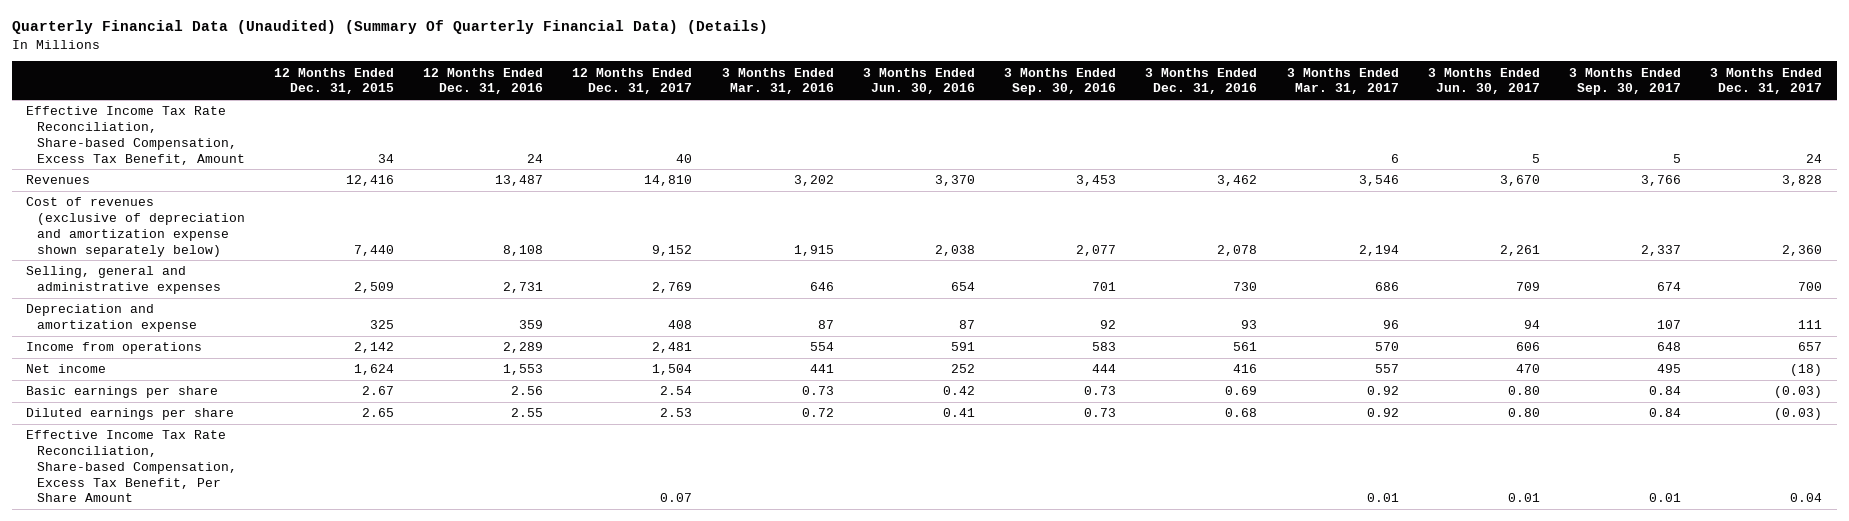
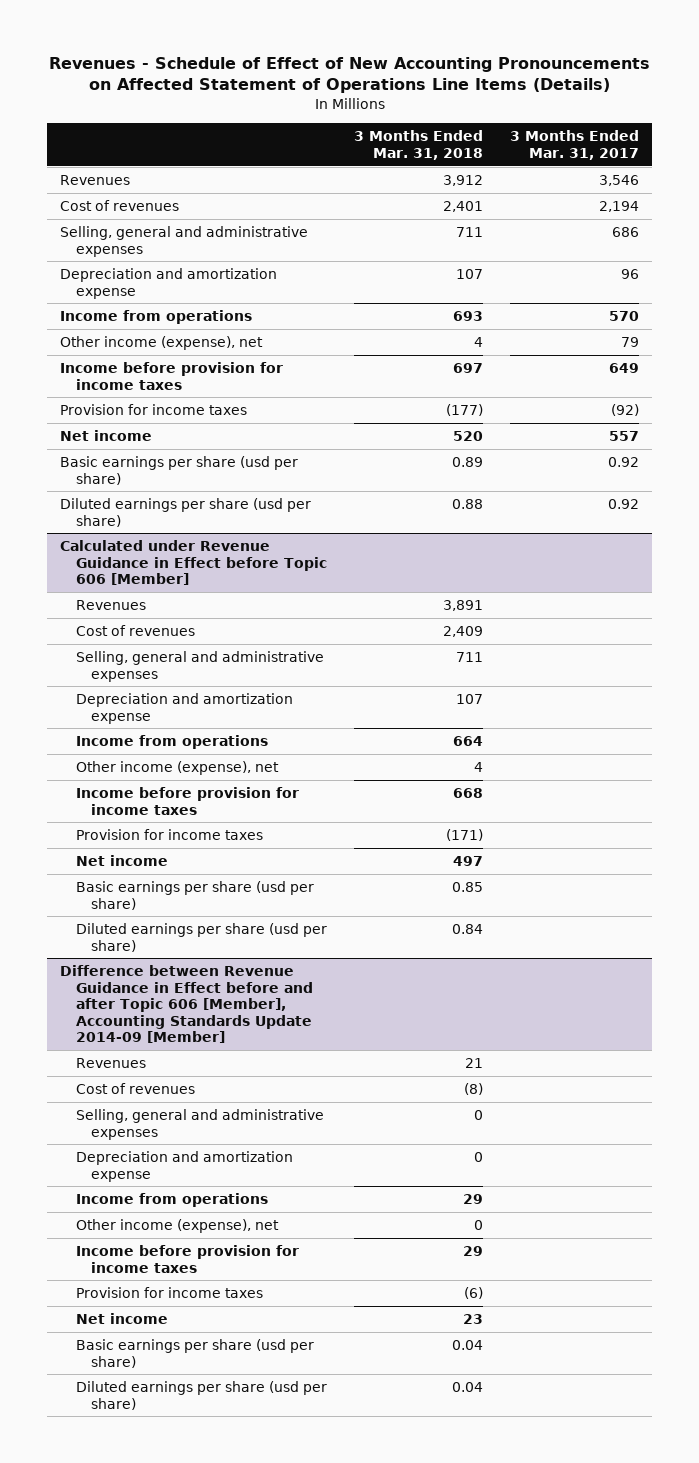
- Quarterly Financial Data (Unaudited) (Summary Of Quarterly Financial Data) (Details)
+ Revenues - Schedule of Effect of New Accounting Pronouncements on Affected Statement of Operations Line Items (Details)
- | 12 Months Ended Dec. 31, 2015 | 12 Months Ended Dec. 31, 2016 | 12 Months Ended Dec. 31, 2017 | 3 Months Ended Mar. 31, 2016 | 3 Months Ended Jun. 30, 2016 | 3 Months Ended Sep. 30, 2016 | 3 Months Ended Dec. 31, 2016 | 3 Months Ended Mar. 31, 2017 | 3 Months Ended Jun. 30, 2017 | 3 Months Ended Sep. 30, 2017 | 3 Months Ended Dec. 31, 2017
+ | 3 Months Ended Mar. 31, 2018 | 3 Months Ended Mar. 31, 2017
- Effective Income Tax Rate Reconciliation, Share-based Compensation, Excess Tax Benefit, Amount | 34 | 24 | 40 | | | | | 6 | 5 | 5 | 24
- Cost of revenues (exclusive of depreciation and amortization expense shown separately below) | 7,440 | 8,108 | 9,152 | 1,915 | 2,038 | 2,077 | 2,078 | 2,194 | 2,261 | 2,337 | 2,360
+ Cost of revenues | 2,401 | 2,194
+ Other income (expense), net | 4 | 79
+ Income before provision for income taxes | 697 | 649
+ Provision for income taxes | (177) | (92)
- Basic earnings per share | 2.67 | 2.56 | 2.54 | 0.73 | 0.42 | 0.73 | 0.69 | 0.92 | 0.80 | 0.84 | (0.03)
- Diluted earnings per share | 2.65 | 2.55 | 2.53 | 0.72 | 0.41 | 0.73 | 0.68 | 0.92 | 0.80 | 0.84 | (0.03)
- Effective Income Tax Rate Reconciliation, Share-based Compensation, Excess Tax Benefit, Per Share Amount | | | 0.07 | | | | | 0.01 | 0.01 | 0.01 | 0.04
+ Basic earnings per share (usd per share) | 0.89 | 0.92
+ Diluted earnings per share (usd per share) | 0.88 | 0.92
+ Calculated under Revenue Guidance in Effect before Topic 606 [Member]
+ Revenues | 3,891 |
+ Cost of revenues | 2,409 |
+ Selling, general and administrative expenses | 711 |
+ Depreciation and amortization expense | 107 |
+ Income from operations | 664 |
+ Other income (expense), net | 4 |
+ Income before provision for income taxes | 668 |
+ Provision for income taxes | (171) |
+ Net income | 497 |
+ Basic earnings per share (usd per share) | 0.85 |
+ Diluted earnings per share (usd per share) | 0.84 |
+ Difference between Revenue Guidance in Effect before and after Topic 606 [Member], Accounting Standards Update 2014-09 [Member]
+ Revenues | 21 |
+ Cost of revenues | (8) |
+ Selling, general and administrative expenses | 0 |
+ Depreciation and amortization expense | 0 |
+ Income from operations | 29 |
+ Other income (expense), net | 0 |
+ Income before provision for income taxes | 29 |
+ Provision for income taxes | (6) |
+ Net income | 23 |
+ Basic earnings per share (usd per share) | 0.04 |
+ Diluted earnings per share (usd per share) | 0.04 |

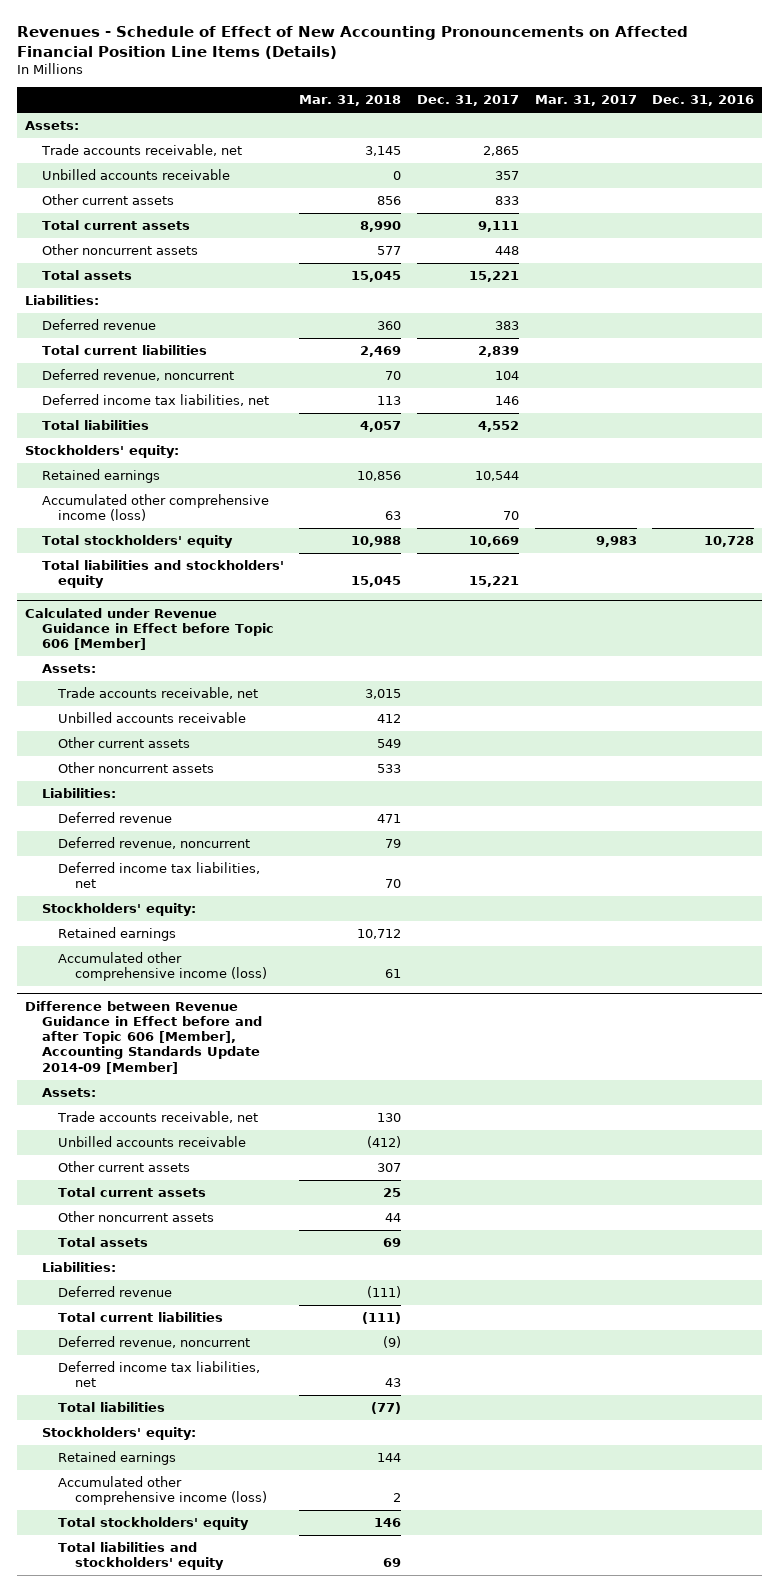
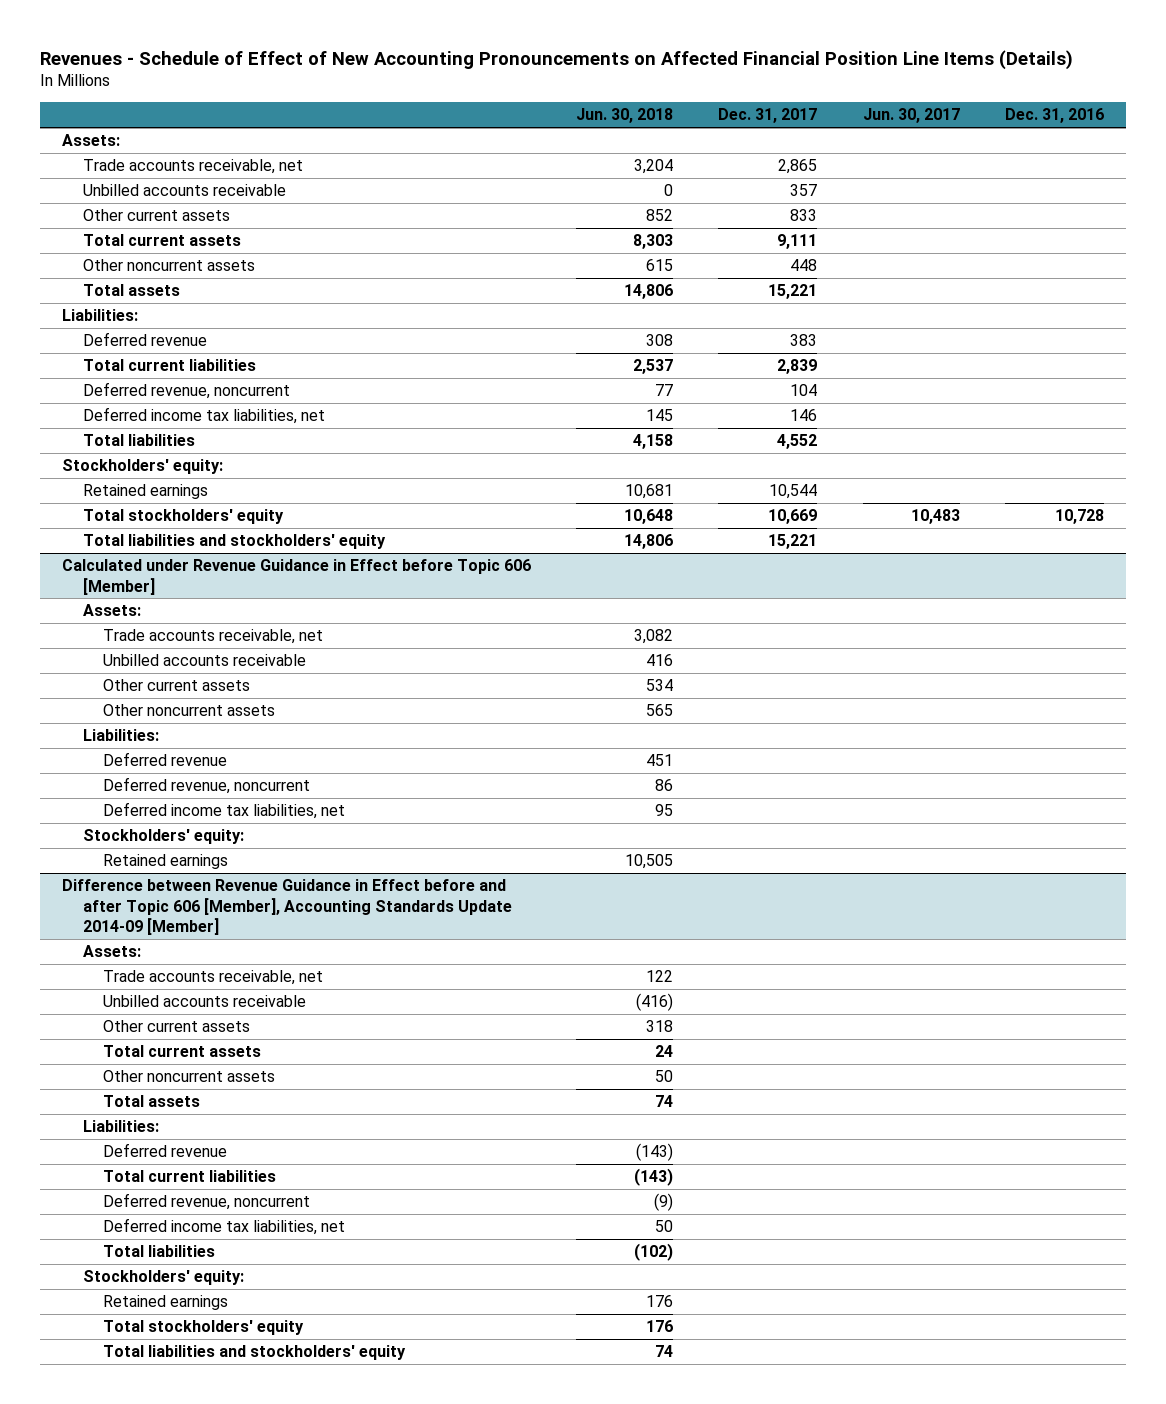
- | Mar. 31, 2018 | Dec. 31, 2017 | Mar. 31, 2017 | Dec. 31, 2016
+ | Jun. 30, 2018 | Dec. 31, 2017 | Jun. 30, 2017 | Dec. 31, 2016
- Accumulated other comprehensive income (loss) | 63 | 70 | |
@ Calculated under Revenue Guidance in Effect before Topic 606 [Member]
- Accumulated other comprehensive income (loss) | 61 | | |
@ Difference between Revenue Guidance in Effect before and after Topic 606 [Member], Accounting Standards Update 2014-09 [Member]
- Accumulated other comprehensive income (loss) | 2 | | |

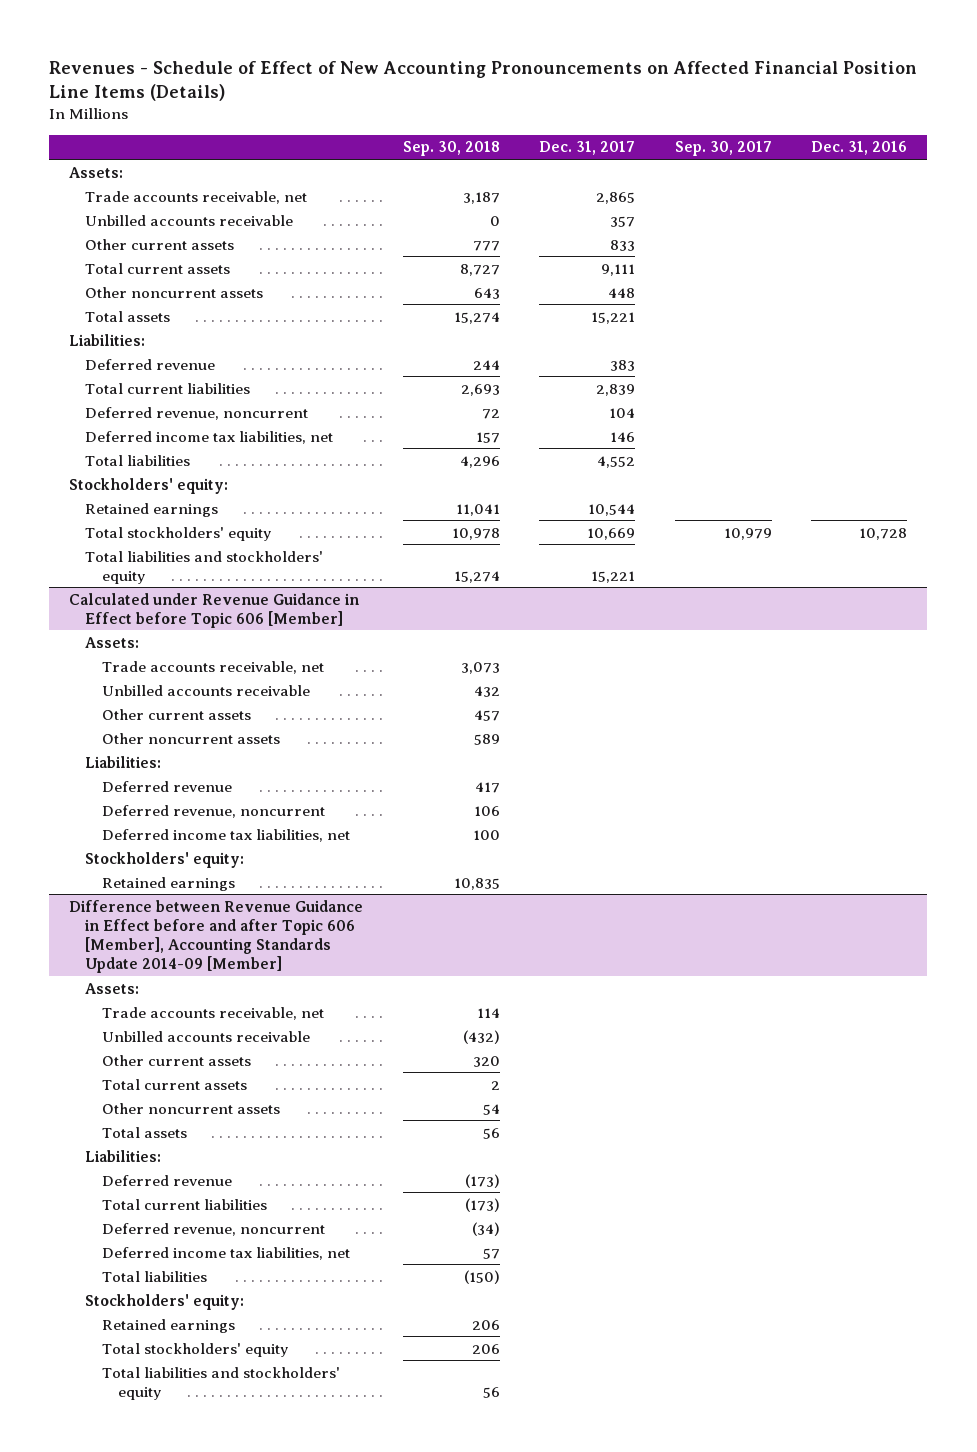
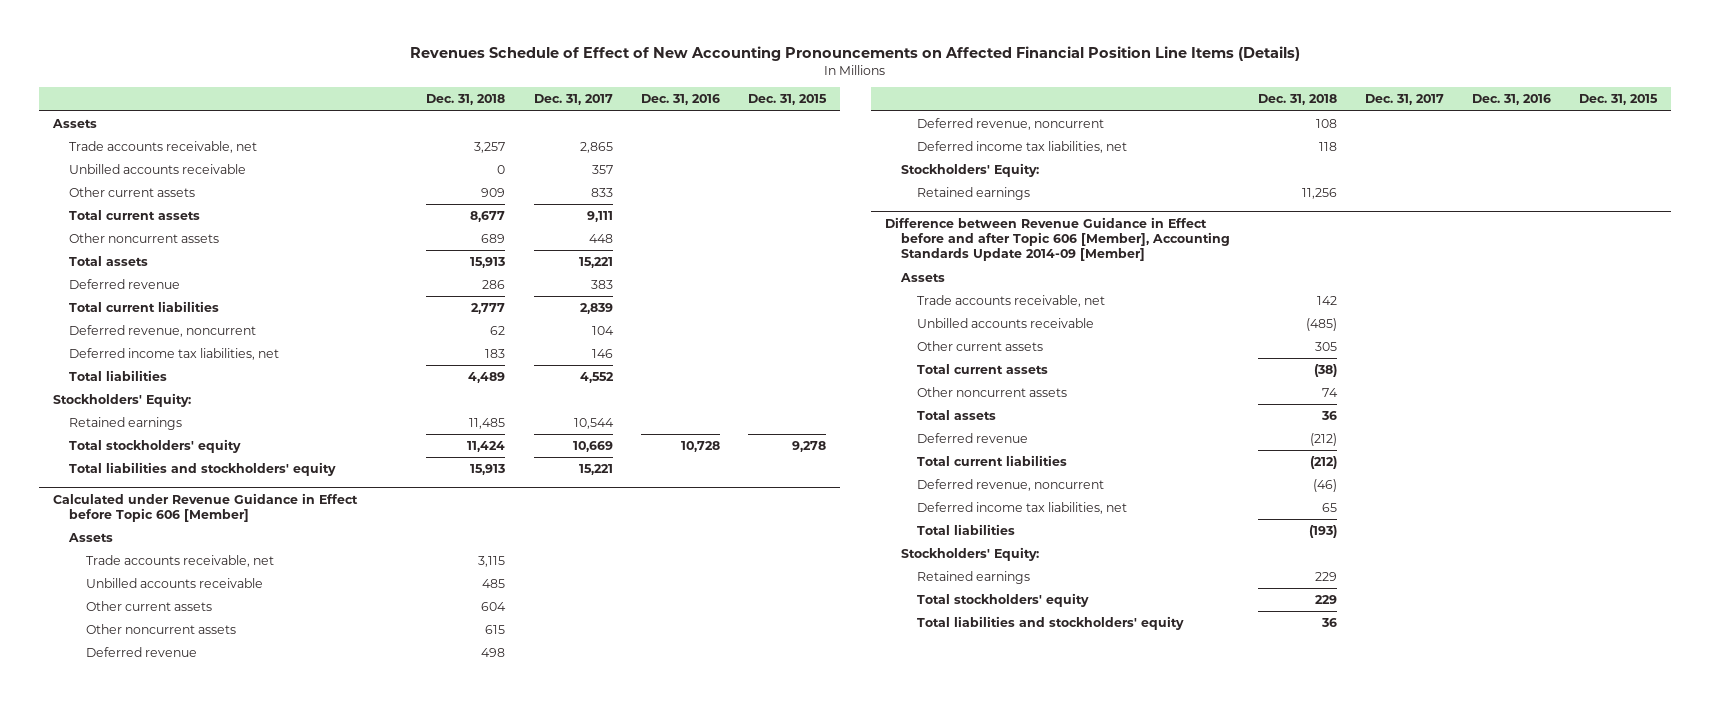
- Revenues - Schedule of Effect of New Accounting Pronouncements on Affected Financial Position Line Items (Details)
+ Revenues Schedule of Effect of New Accounting Pronouncements on Affected Financial Position Line Items (Details)
- | Sep. 30, 2018 | Dec. 31, 2017 | Sep. 30, 2017 | Dec. 31, 2016
+ | Dec. 31, 2018 | Dec. 31, 2017 | Dec. 31, 2016 | Dec. 31, 2015
- Assets:
+ Assets
- Liabilities:
- Stockholders' equity:
+ Stockholders' Equity:
@ Calculated under Revenue Guidance in Effect before Topic 606 [Member]
- Assets:
+ Assets
- Liabilities:
- Stockholders' equity:
+ Stockholders' Equity:
@ Difference between Revenue Guidance in Effect before and after Topic 606 [Member], Accounting Standards Update 2014-09 [Member]
- Assets:
+ Assets
- Liabilities:
- Stockholders' equity:
+ Stockholders' Equity:

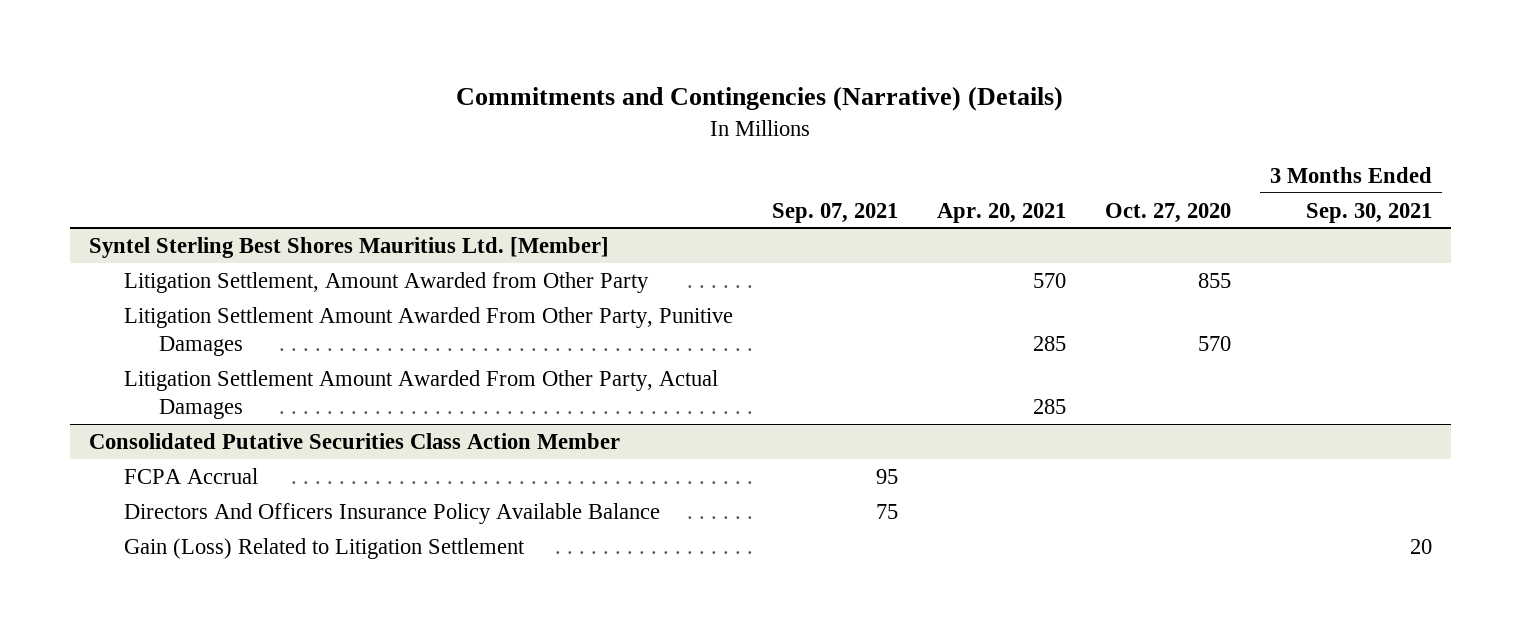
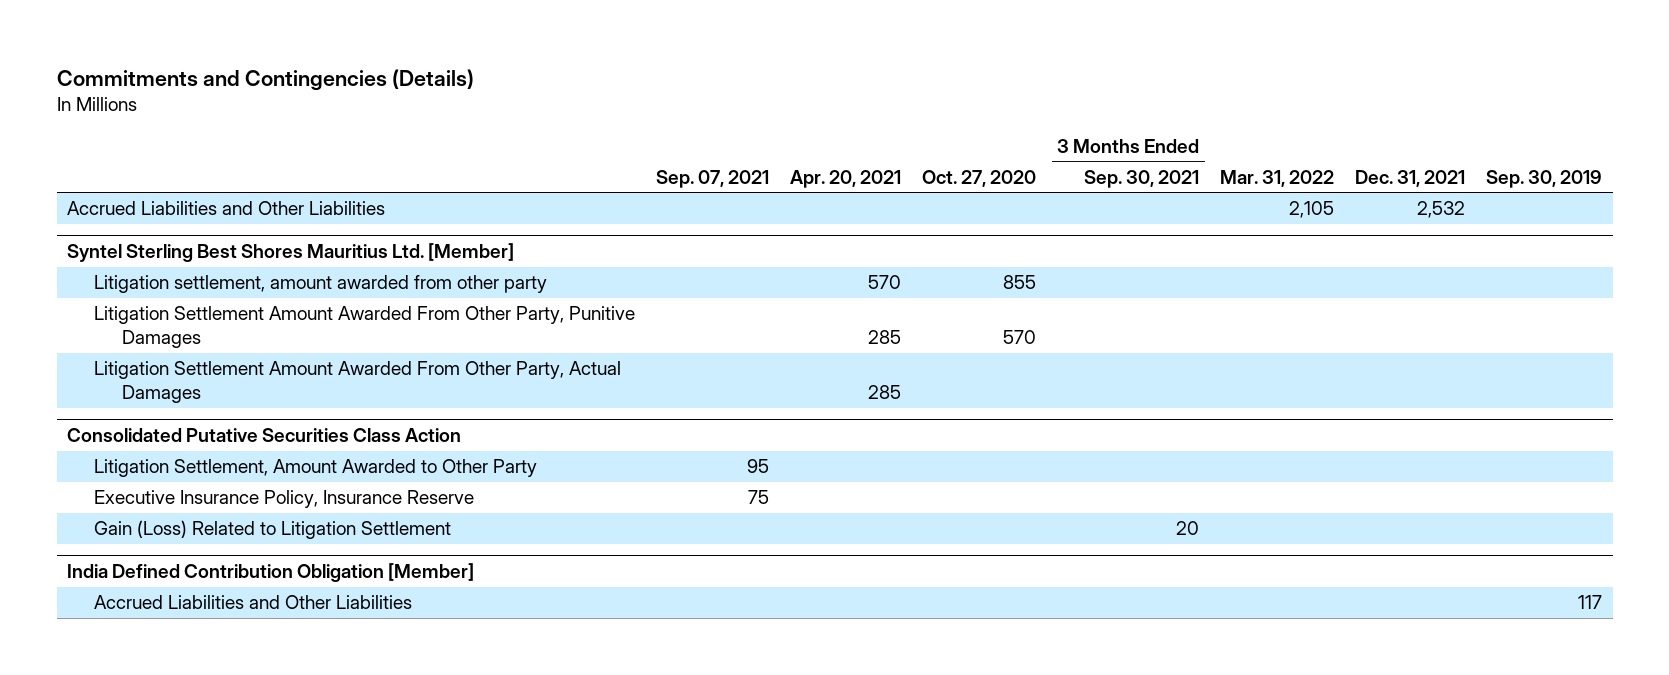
- Commitments and Contingencies (Narrative) (Details)
+ Commitments and Contingencies (Details)
- | Sep. 07, 2021 | Apr. 20, 2021 | Oct. 27, 2020 | 3 Months Ended Sep. 30, 2021
+ | Sep. 07, 2021 | Apr. 20, 2021 | Oct. 27, 2020 | 3 Months Ended Sep. 30, 2021 | Mar. 31, 2022 | Dec. 31, 2021 | Sep. 30, 2019
+ Accrued Liabilities and Other Liabilities | | | | | 2,105 | 2,532 |
@ Syntel Sterling Best Shores Mauritius Ltd. [Member]
- Litigation Settlement, Amount Awarded from Other Party | | 570 | 855 |
+ Litigation settlement, amount awarded from other party | | 570 | 855 | | | |
- Consolidated Putative Securities Class Action Member
- FCPA Accrual | 95 | | |
- Directors And Officers Insurance Policy Available Balance | 75 | | |
+ Consolidated Putative Securities Class Action
+ Litigation Settlement, Amount Awarded to Other Party | 95 | | | | | |
+ Executive Insurance Policy, Insurance Reserve | 75 | | | | | |
+ India Defined Contribution Obligation [Member]
+ Accrued Liabilities and Other Liabilities | | | | | | | 117

